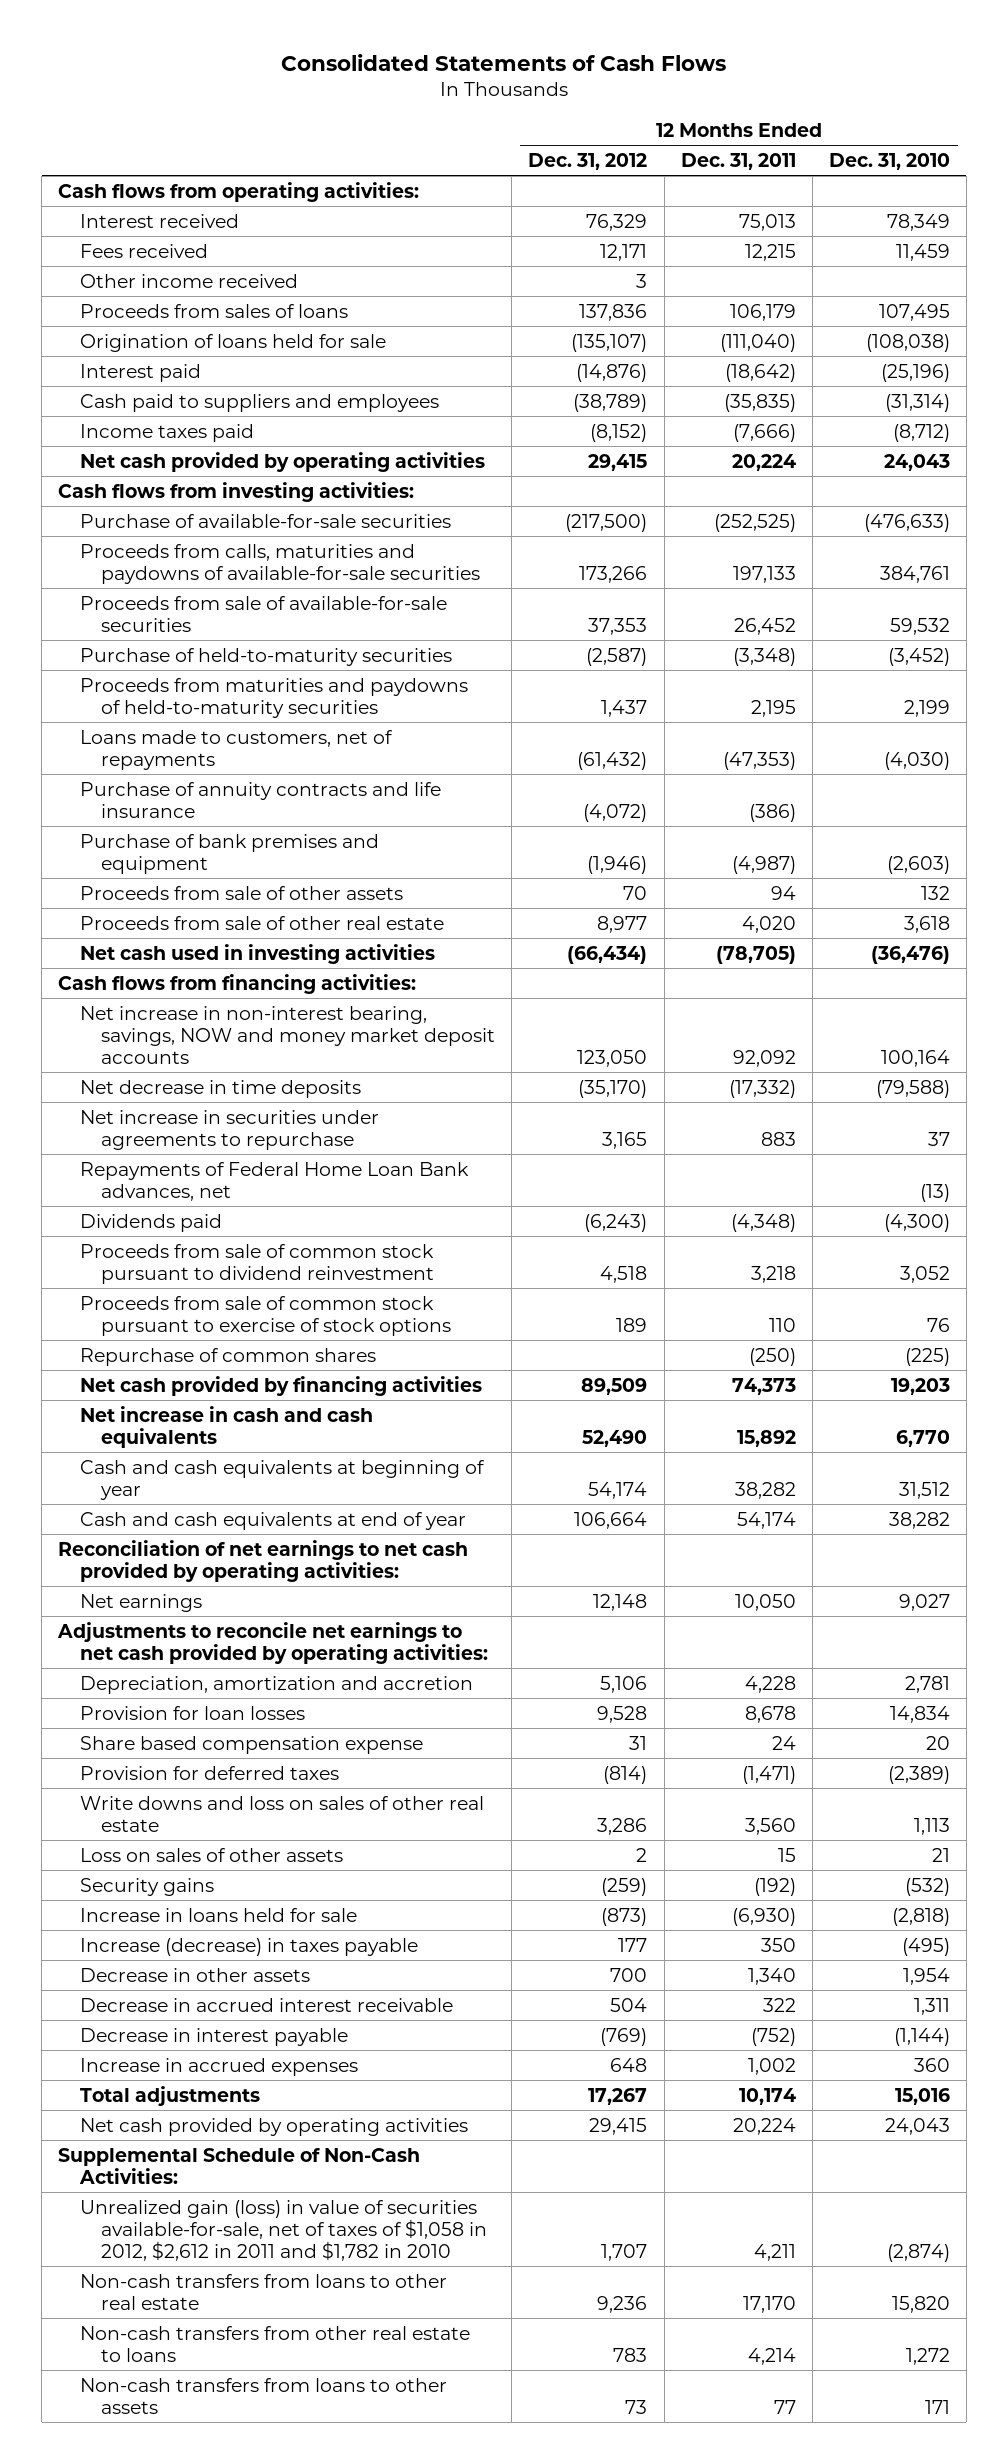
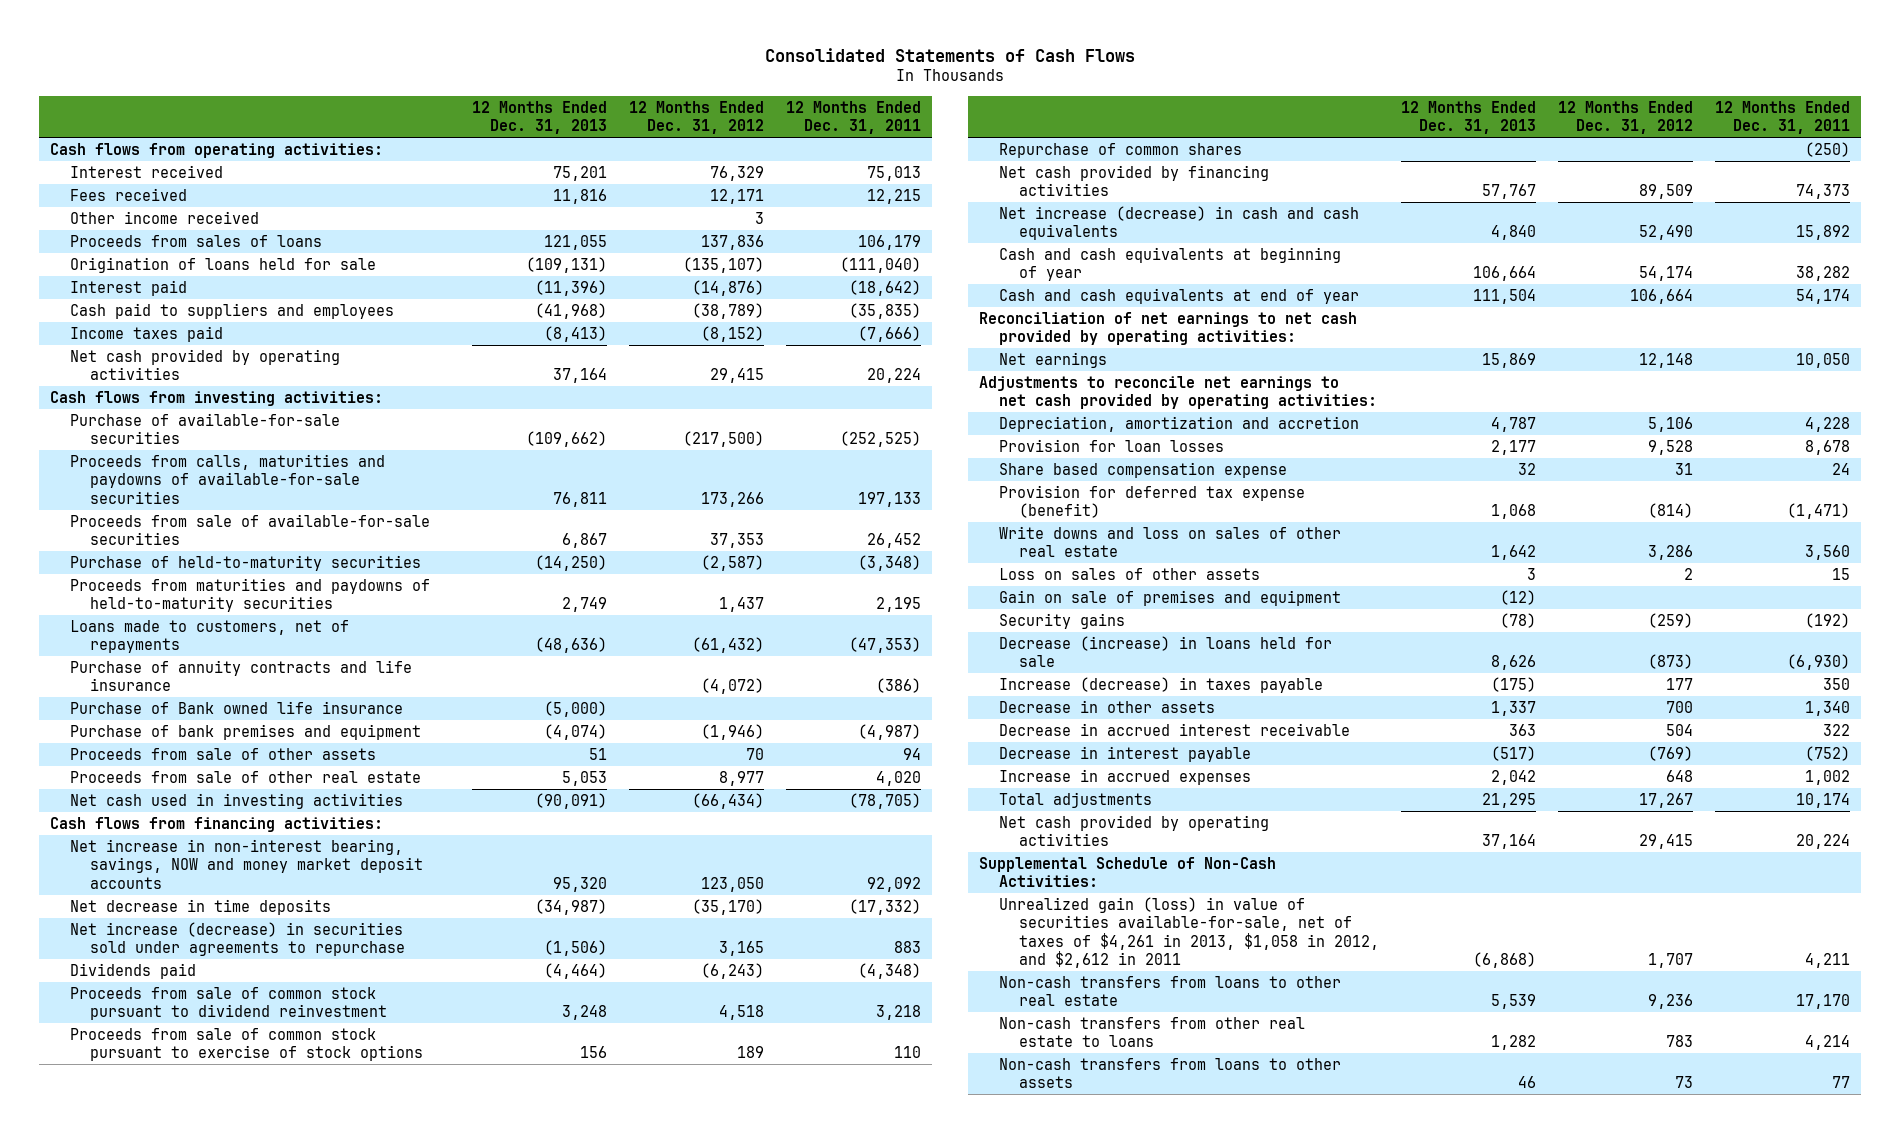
- | 12 Months Ended Dec. 31, 2012 | 12 Months Ended Dec. 31, 2011 | 12 Months Ended Dec. 31, 2010
+ | 12 Months Ended Dec. 31, 2013 | 12 Months Ended Dec. 31, 2012 | 12 Months Ended Dec. 31, 2011
+ Purchase of Bank owned life insurance | (5,000) | |
- Net increase in securities under agreements to repurchase | 3,165 | 883 | 37
- Repayments of Federal Home Loan Bank advances, net | | | (13)
+ Net increase (decrease) in securities sold under agreements to repurchase | (1,506) | 3,165 | 883
- Net increase in cash and cash equivalents | 52,490 | 15,892 | 6,770
+ Net increase (decrease) in cash and cash equivalents | 4,840 | 52,490 | 15,892
- Provision for deferred taxes | (814) | (1,471) | (2,389)
+ Provision for deferred tax expense (benefit) | 1,068 | (814) | (1,471)
+ Gain on sale of premises and equipment | (12) | |
- Increase in loans held for sale | (873) | (6,930) | (2,818)
+ Decrease (increase) in loans held for sale | 8,626 | (873) | (6,930)
- Unrealized gain (loss) in value of securities available-for-sale, net of taxes of $1,058 in 2012, $2,612 in 2011 and $1,782 in 2010 | 1,707 | 4,211 | (2,874)
+ Unrealized gain (loss) in value of securities available-for-sale, net of taxes of $4,261 in 2013, $1,058 in 2012, and $2,612 in 2011 | (6,868) | 1,707 | 4,211

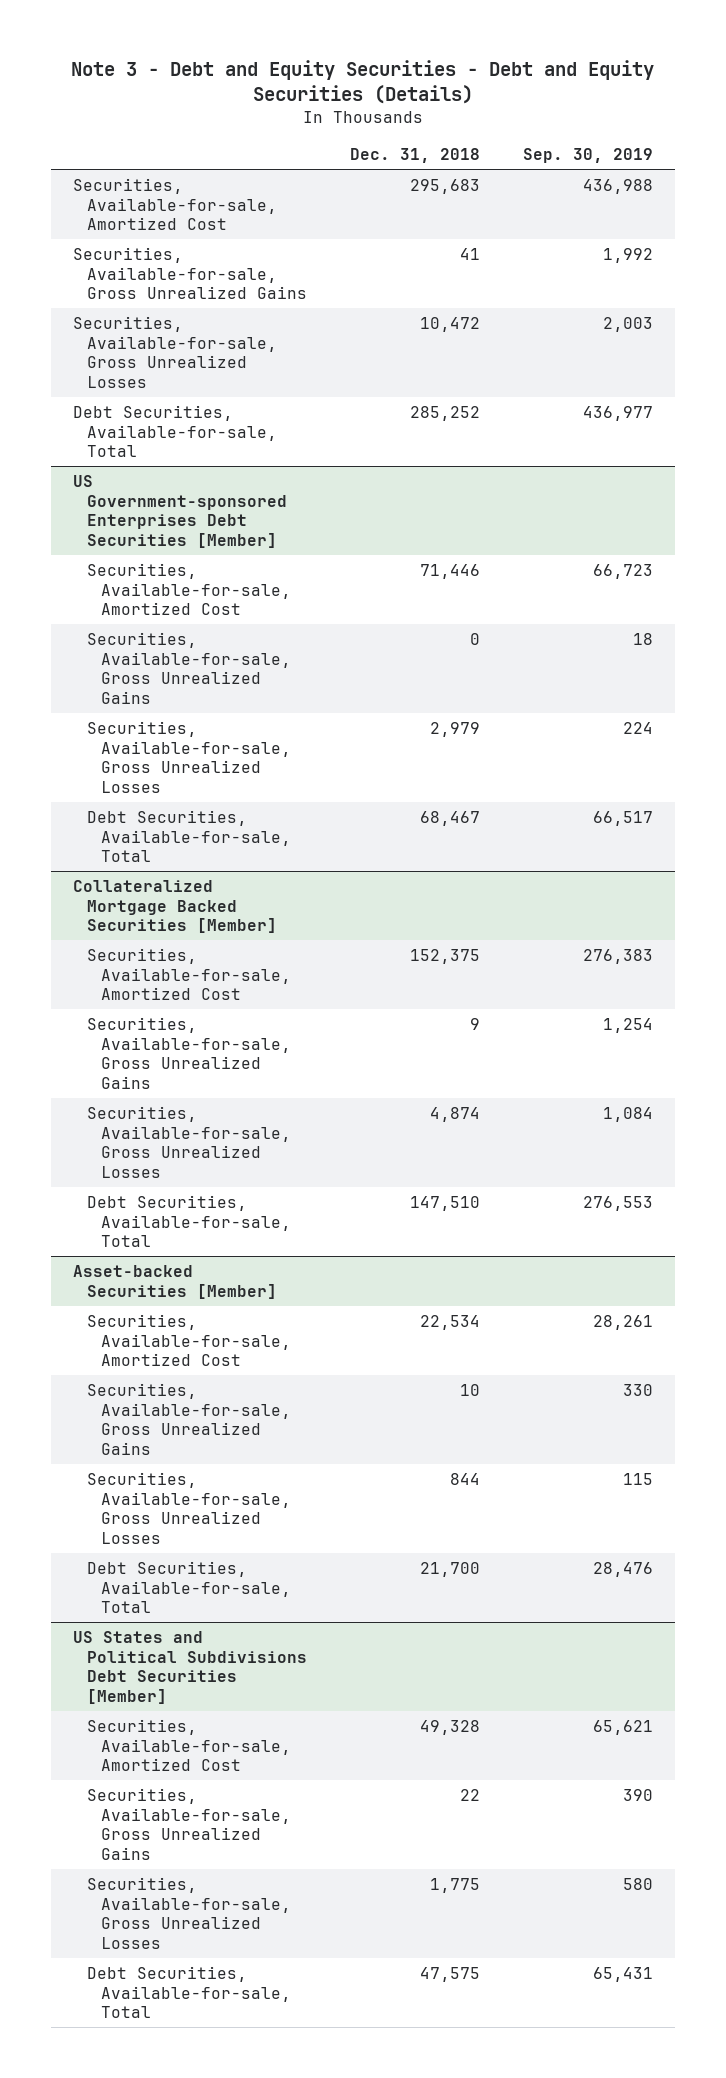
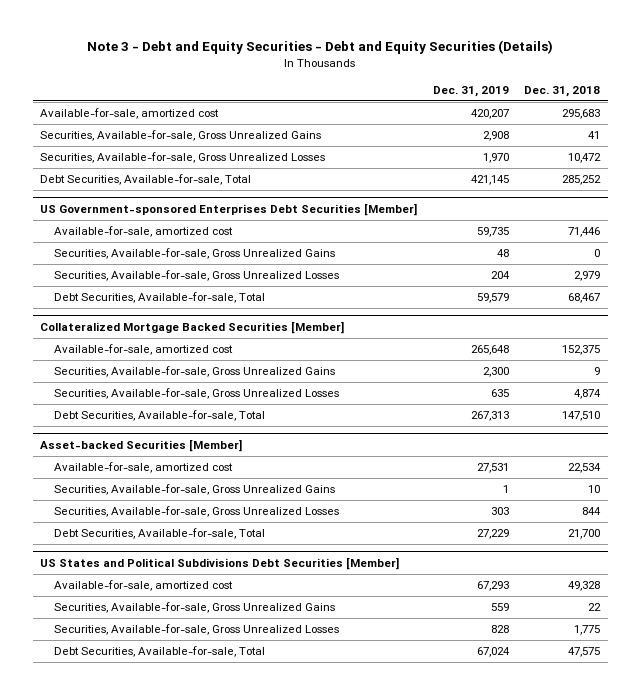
- | Dec. 31, 2018 | Sep. 30, 2019
+ | Dec. 31, 2019 | Dec. 31, 2018
- Securities, Available-for-sale, Amortized Cost | 295,683 | 436,988
+ Available-for-sale, amortized cost | 420,207 | 295,683
@ US Government-sponsored Enterprises Debt Securities [Member]
- Securities, Available-for-sale, Amortized Cost | 71,446 | 66,723
+ Available-for-sale, amortized cost | 59,735 | 71,446
@ Collateralized Mortgage Backed Securities [Member]
- Securities, Available-for-sale, Amortized Cost | 152,375 | 276,383
+ Available-for-sale, amortized cost | 265,648 | 152,375
@ Asset-backed Securities [Member]
- Securities, Available-for-sale, Amortized Cost | 22,534 | 28,261
+ Available-for-sale, amortized cost | 27,531 | 22,534
@ US States and Political Subdivisions Debt Securities [Member]
- Securities, Available-for-sale, Amortized Cost | 49,328 | 65,621
+ Available-for-sale, amortized cost | 67,293 | 49,328

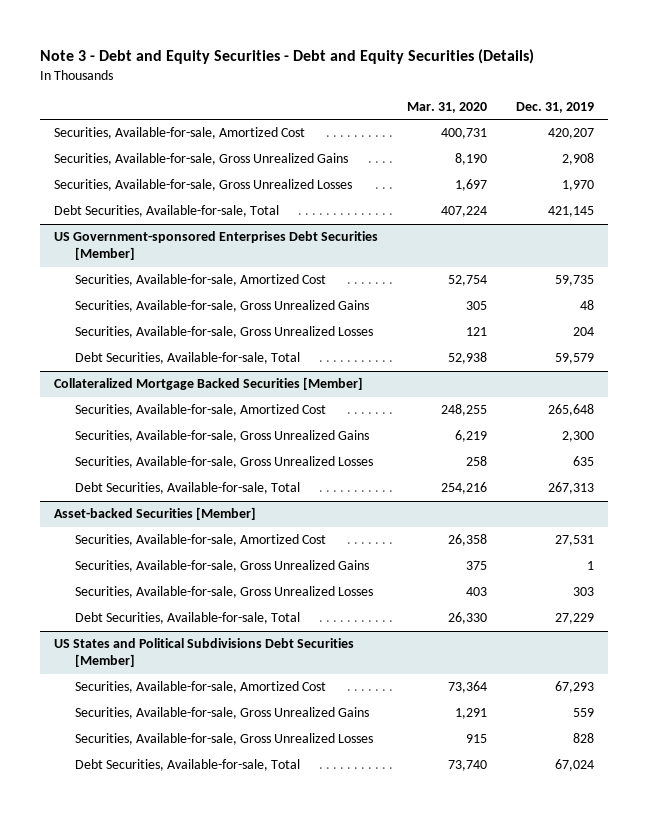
- | Dec. 31, 2019 | Dec. 31, 2018
+ | Mar. 31, 2020 | Dec. 31, 2019
- Available-for-sale, amortized cost | 420,207 | 295,683
+ Securities, Available-for-sale, Amortized Cost | 400,731 | 420,207
@ US Government-sponsored Enterprises Debt Securities [Member]
- Available-for-sale, amortized cost | 59,735 | 71,446
+ Securities, Available-for-sale, Amortized Cost | 52,754 | 59,735
@ Collateralized Mortgage Backed Securities [Member]
- Available-for-sale, amortized cost | 265,648 | 152,375
+ Securities, Available-for-sale, Amortized Cost | 248,255 | 265,648
@ Asset-backed Securities [Member]
- Available-for-sale, amortized cost | 27,531 | 22,534
+ Securities, Available-for-sale, Amortized Cost | 26,358 | 27,531
@ US States and Political Subdivisions Debt Securities [Member]
- Available-for-sale, amortized cost | 67,293 | 49,328
+ Securities, Available-for-sale, Amortized Cost | 73,364 | 67,293

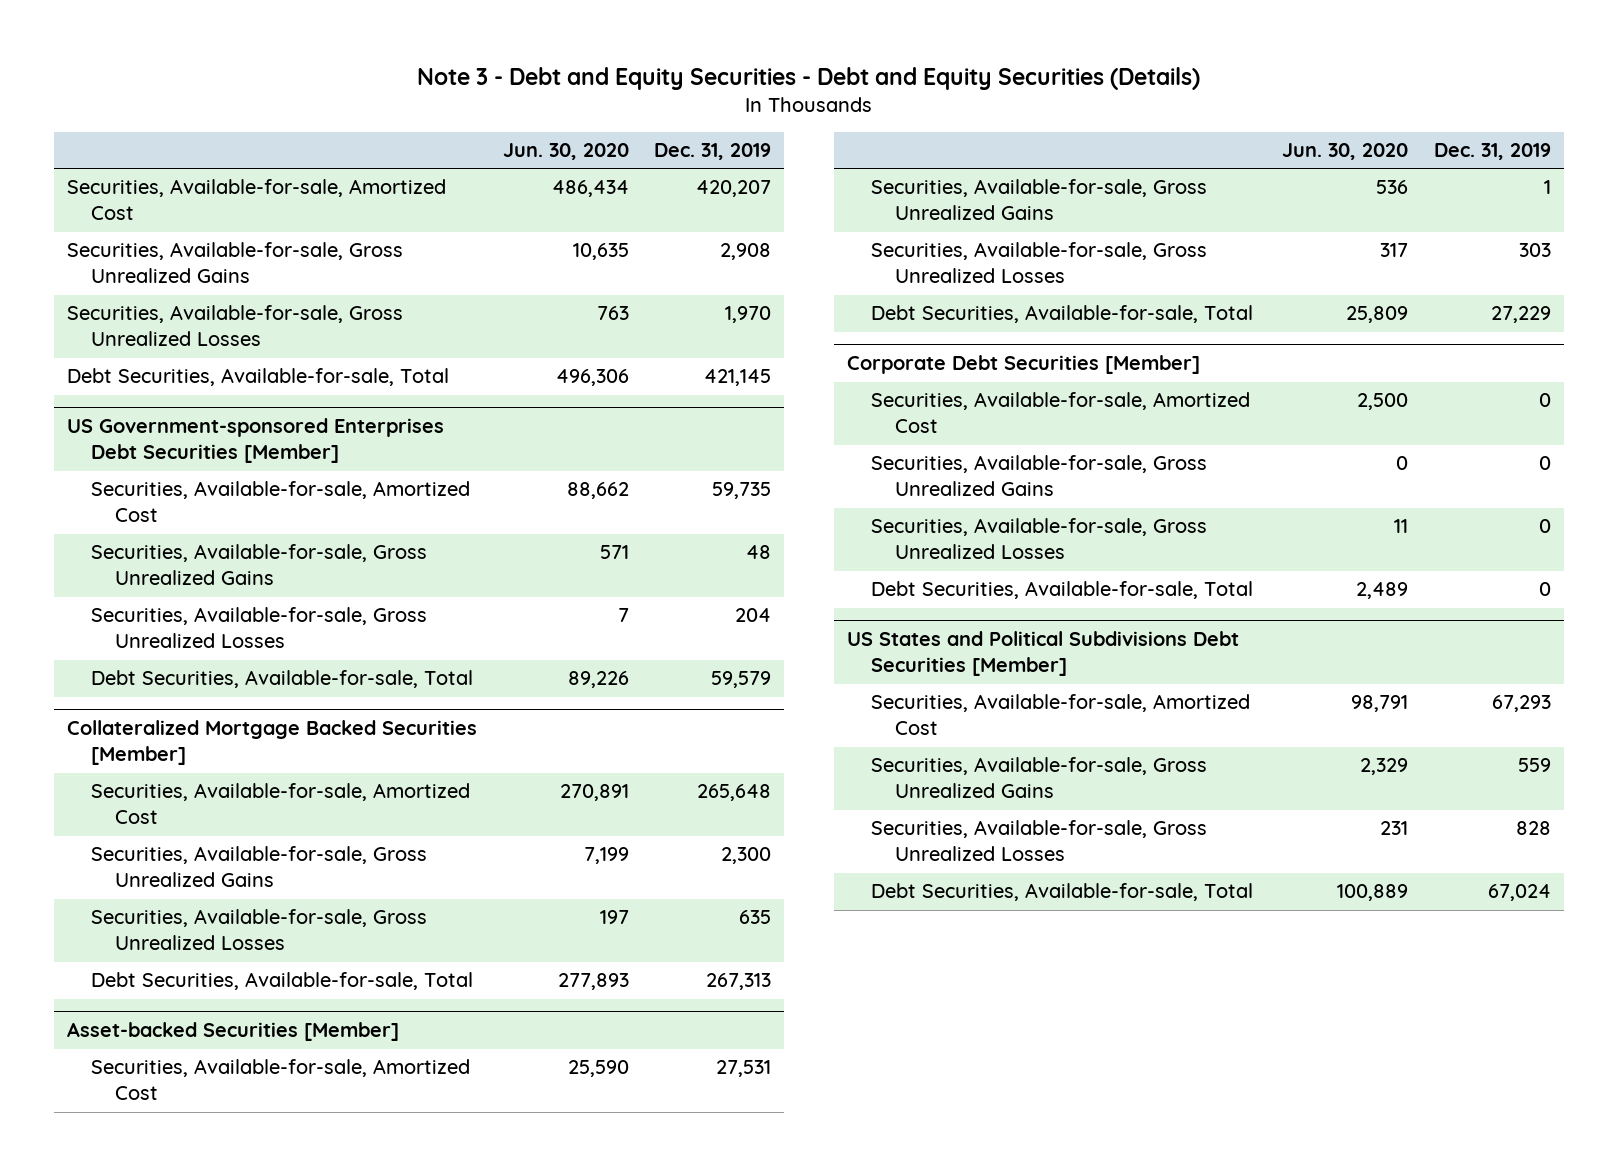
- | Mar. 31, 2020 | Dec. 31, 2019
+ | Jun. 30, 2020 | Dec. 31, 2019
+ Corporate Debt Securities [Member]
+ Securities, Available-for-sale, Amortized Cost | 2,500 | 0
+ Securities, Available-for-sale, Gross Unrealized Gains | 0 | 0
+ Securities, Available-for-sale, Gross Unrealized Losses | 11 | 0
+ Debt Securities, Available-for-sale, Total | 2,489 | 0

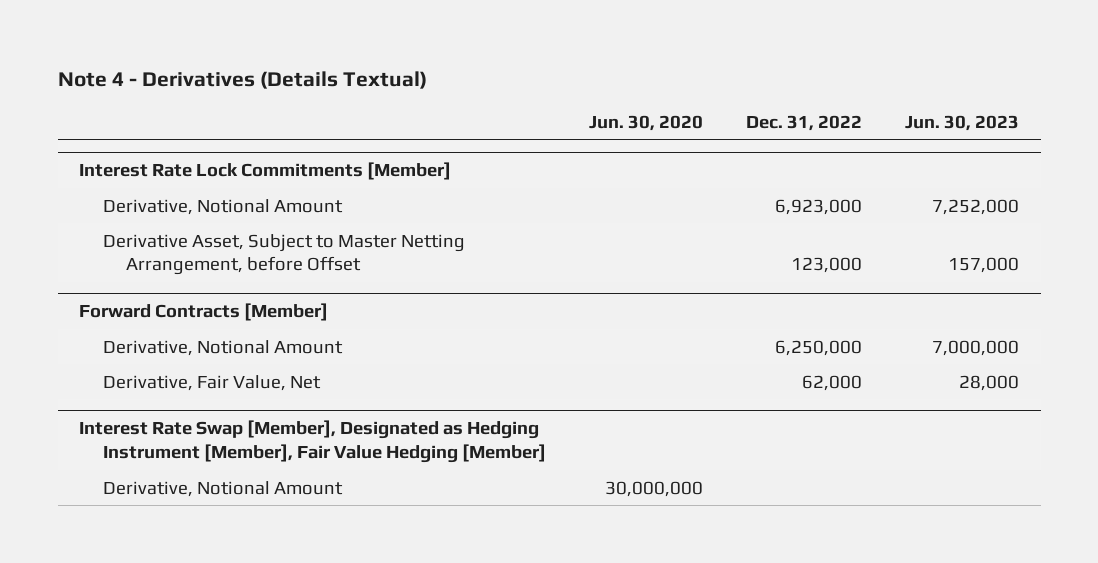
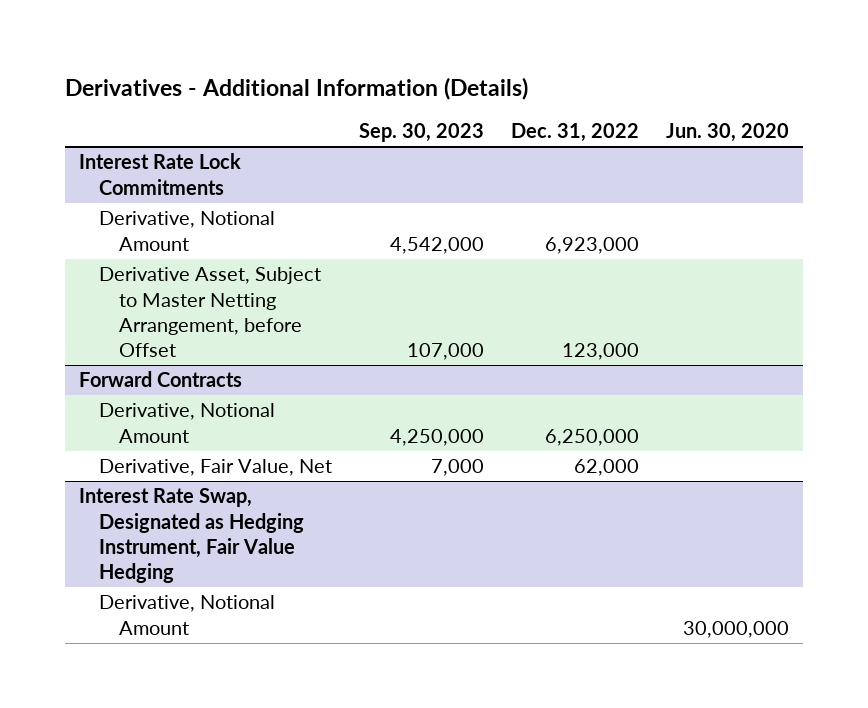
- Note 4 - Derivatives (Details Textual)
+ Derivatives - Additional Information (Details)
- | Jun. 30, 2020 | Dec. 31, 2022 | Jun. 30, 2023
+ | Sep. 30, 2023 | Dec. 31, 2022 | Jun. 30, 2020
- Interest Rate Lock Commitments [Member]
+ Interest Rate Lock Commitments
- Forward Contracts [Member]
+ Forward Contracts
- Interest Rate Swap [Member], Designated as Hedging Instrument [Member], Fair Value Hedging [Member]
+ Interest Rate Swap, Designated as Hedging Instrument, Fair Value Hedging

